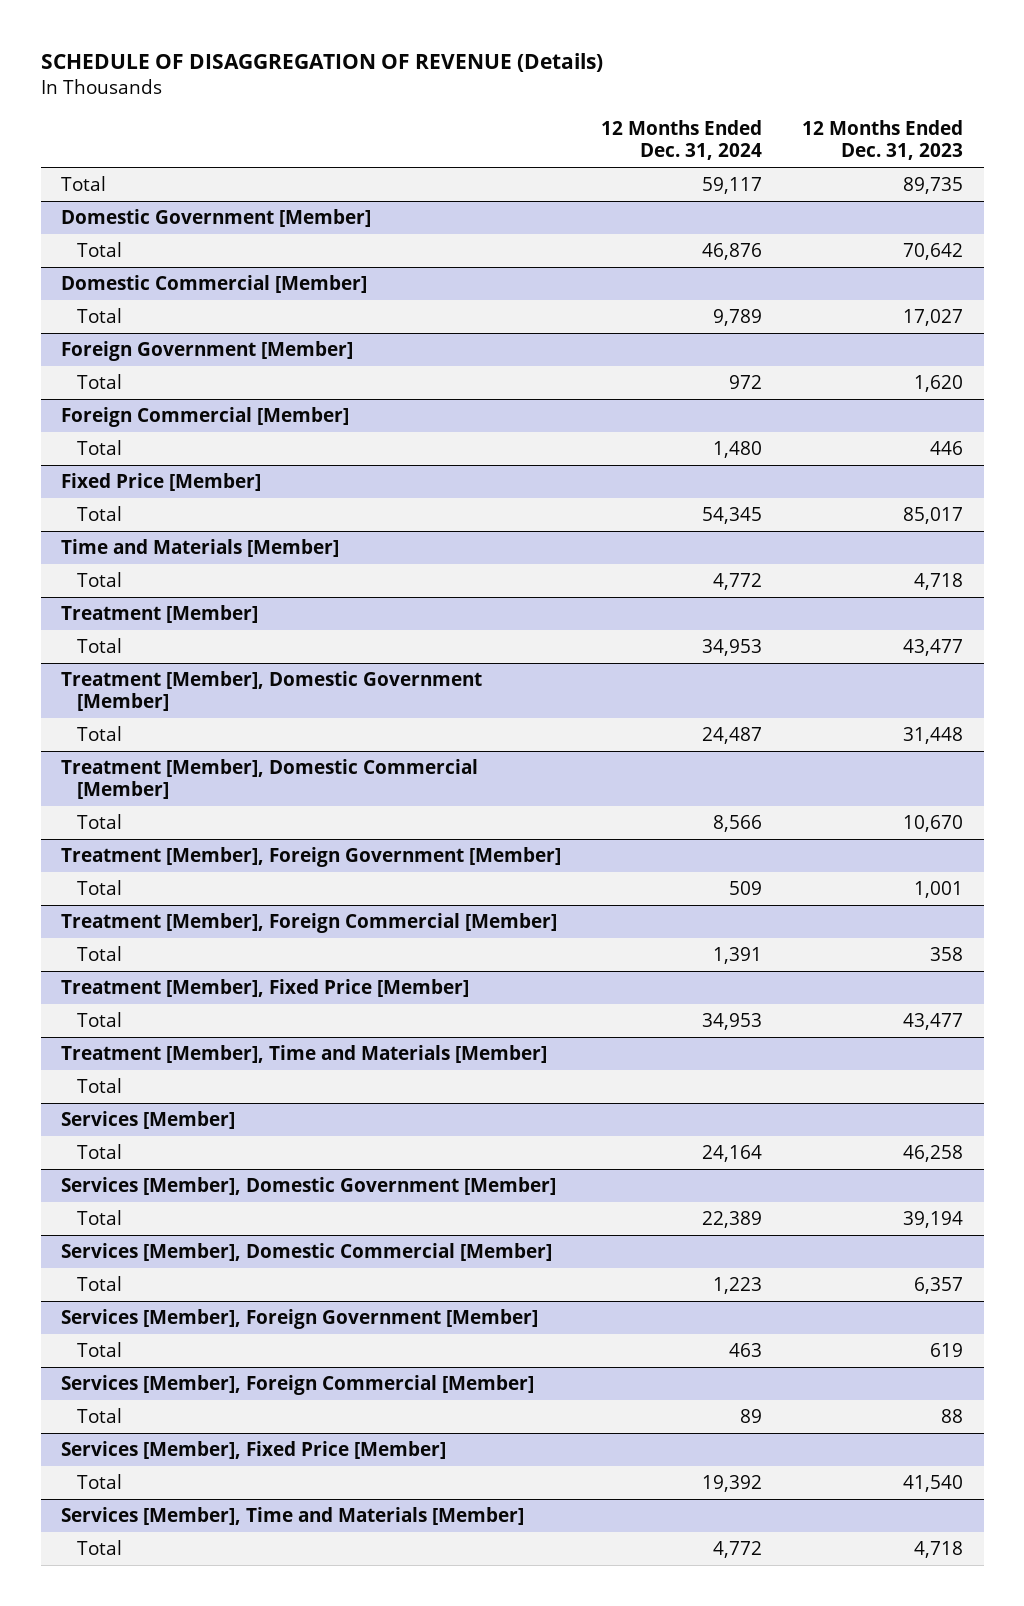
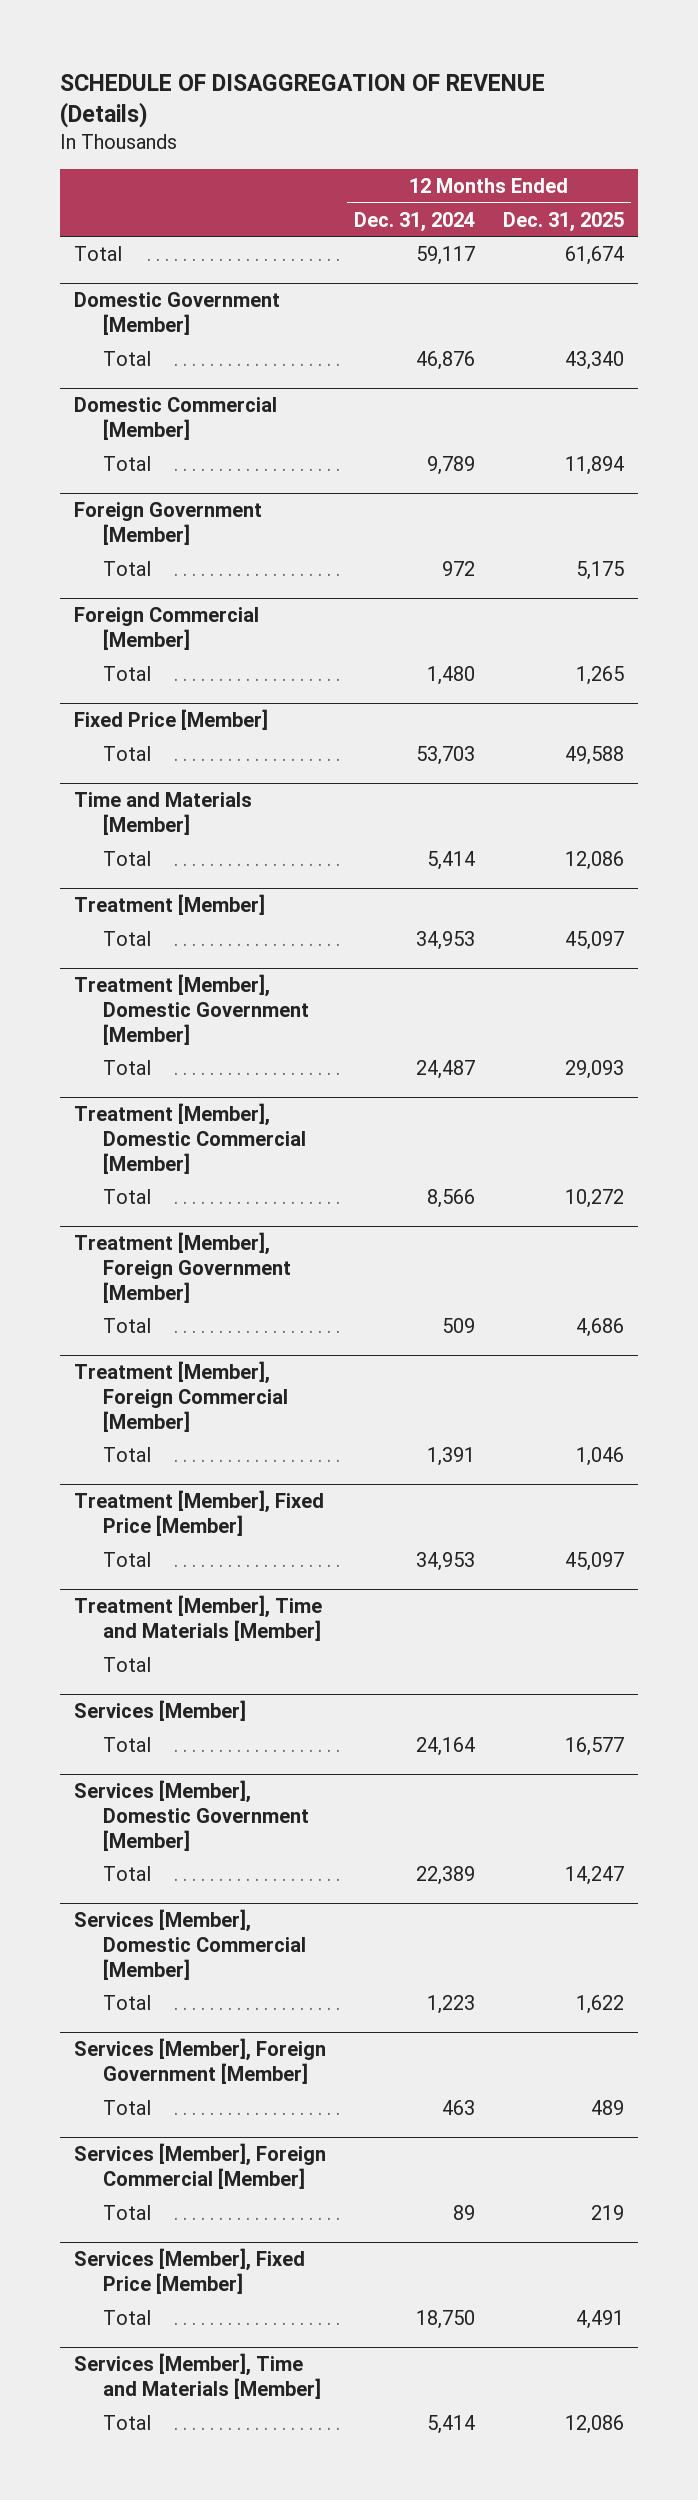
- | 12 Months Ended Dec. 31, 2024 | 12 Months Ended Dec. 31, 2023
+ | 12 Months Ended Dec. 31, 2024 | 12 Months Ended Dec. 31, 2025
@ Fixed Price [Member]
- Total | 54,345 | 85,017
+ Total | 53,703 | 49,588
@ Time and Materials [Member]
- Total | 4,772 | 4,718
+ Total | 5,414 | 12,086
@ Services [Member], Fixed Price [Member]
- Total | 19,392 | 41,540
+ Total | 18,750 | 4,491
@ Services [Member], Time and Materials [Member]
- Total | 4,772 | 4,718
+ Total | 5,414 | 12,086

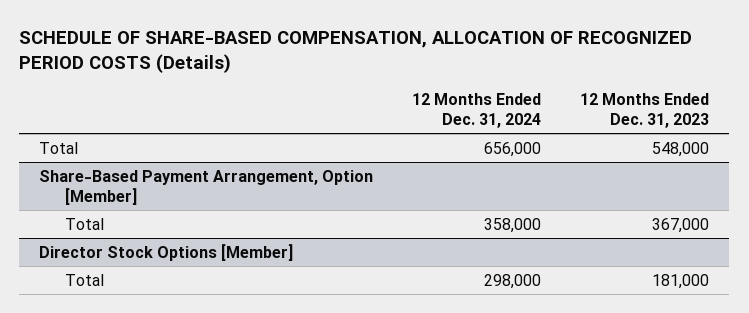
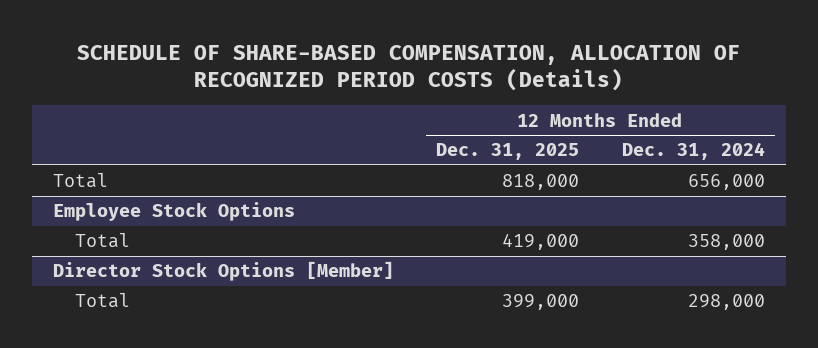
- | 12 Months Ended Dec. 31, 2024 | 12 Months Ended Dec. 31, 2023
+ | 12 Months Ended Dec. 31, 2025 | 12 Months Ended Dec. 31, 2024
- Share-Based Payment Arrangement, Option [Member]
+ Employee Stock Options

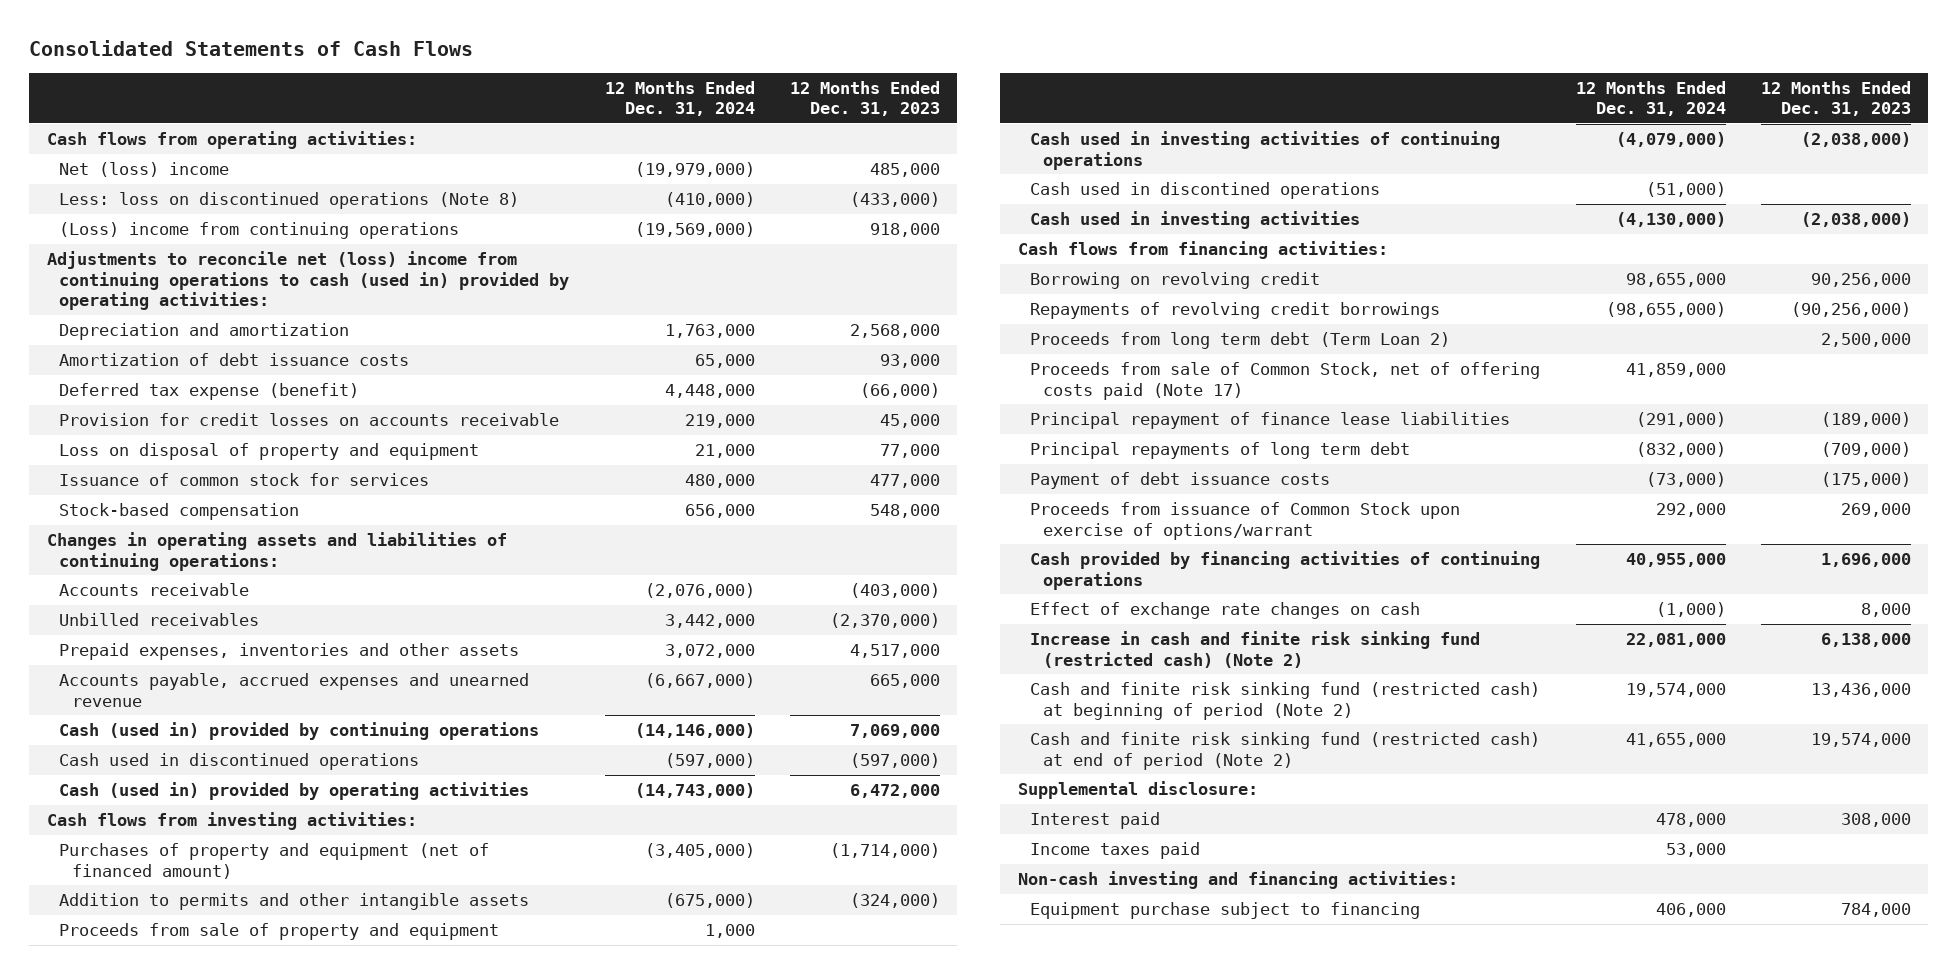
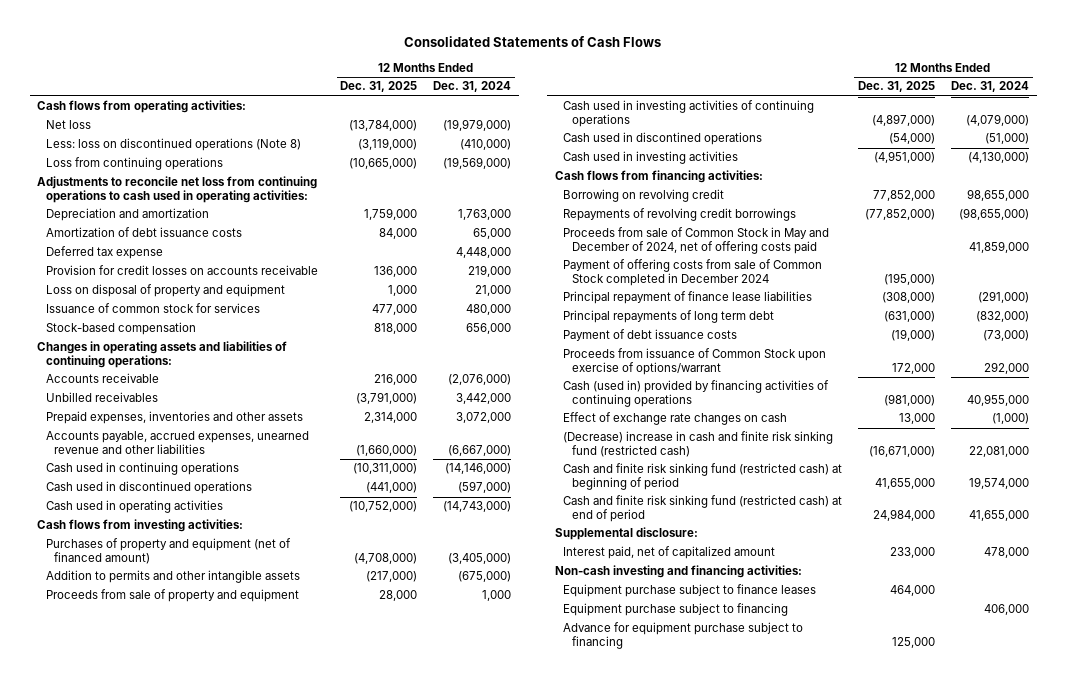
- | 12 Months Ended Dec. 31, 2024 | 12 Months Ended Dec. 31, 2023
+ | 12 Months Ended Dec. 31, 2025 | 12 Months Ended Dec. 31, 2024
- Net (loss) income | (19,979,000) | 485,000
+ Net loss | (13,784,000) | (19,979,000)
- (Loss) income from continuing operations | (19,569,000) | 918,000
- Adjustments to reconcile net (loss) income from continuing operations to cash (used in) provided by operating activities:
+ Loss from continuing operations | (10,665,000) | (19,569,000)
+ Adjustments to reconcile net loss from continuing operations to cash used in operating activities:
- Deferred tax expense (benefit) | 4,448,000 | (66,000)
+ Deferred tax expense | | 4,448,000
- Accounts payable, accrued expenses and unearned revenue | (6,667,000) | 665,000
- Cash (used in) provided by continuing operations | (14,146,000) | 7,069,000
+ Accounts payable, accrued expenses, unearned revenue and other liabilities | (1,660,000) | (6,667,000)
+ Cash used in continuing operations | (10,311,000) | (14,146,000)
- Cash (used in) provided by operating activities | (14,743,000) | 6,472,000
+ Cash used in operating activities | (10,752,000) | (14,743,000)
- Proceeds from long term debt (Term Loan 2) | | 2,500,000
- Proceeds from sale of Common Stock, net of offering costs paid (Note 17) | 41,859,000 |
+ Proceeds from sale of Common Stock in May and December of 2024, net of offering costs paid | | 41,859,000
+ Payment of offering costs from sale of Common Stock completed in December 2024 | (195,000) |
- Cash provided by financing activities of continuing operations | 40,955,000 | 1,696,000
+ Cash (used in) provided by financing activities of continuing operations | (981,000) | 40,955,000
- Increase in cash and finite risk sinking fund (restricted cash) (Note 2) | 22,081,000 | 6,138,000
- Cash and finite risk sinking fund (restricted cash) at beginning of period (Note 2) | 19,574,000 | 13,436,000
- Cash and finite risk sinking fund (restricted cash) at end of period (Note 2) | 41,655,000 | 19,574,000
+ (Decrease) increase in cash and finite risk sinking fund (restricted cash) | (16,671,000) | 22,081,000
+ Cash and finite risk sinking fund (restricted cash) at beginning of period | 41,655,000 | 19,574,000
+ Cash and finite risk sinking fund (restricted cash) at end of period | 24,984,000 | 41,655,000
- Interest paid | 478,000 | 308,000
- Income taxes paid | 53,000 |
+ Interest paid, net of capitalized amount | 233,000 | 478,000
+ Equipment purchase subject to finance leases | 464,000 |
+ Advance for equipment purchase subject to financing | 125,000 |

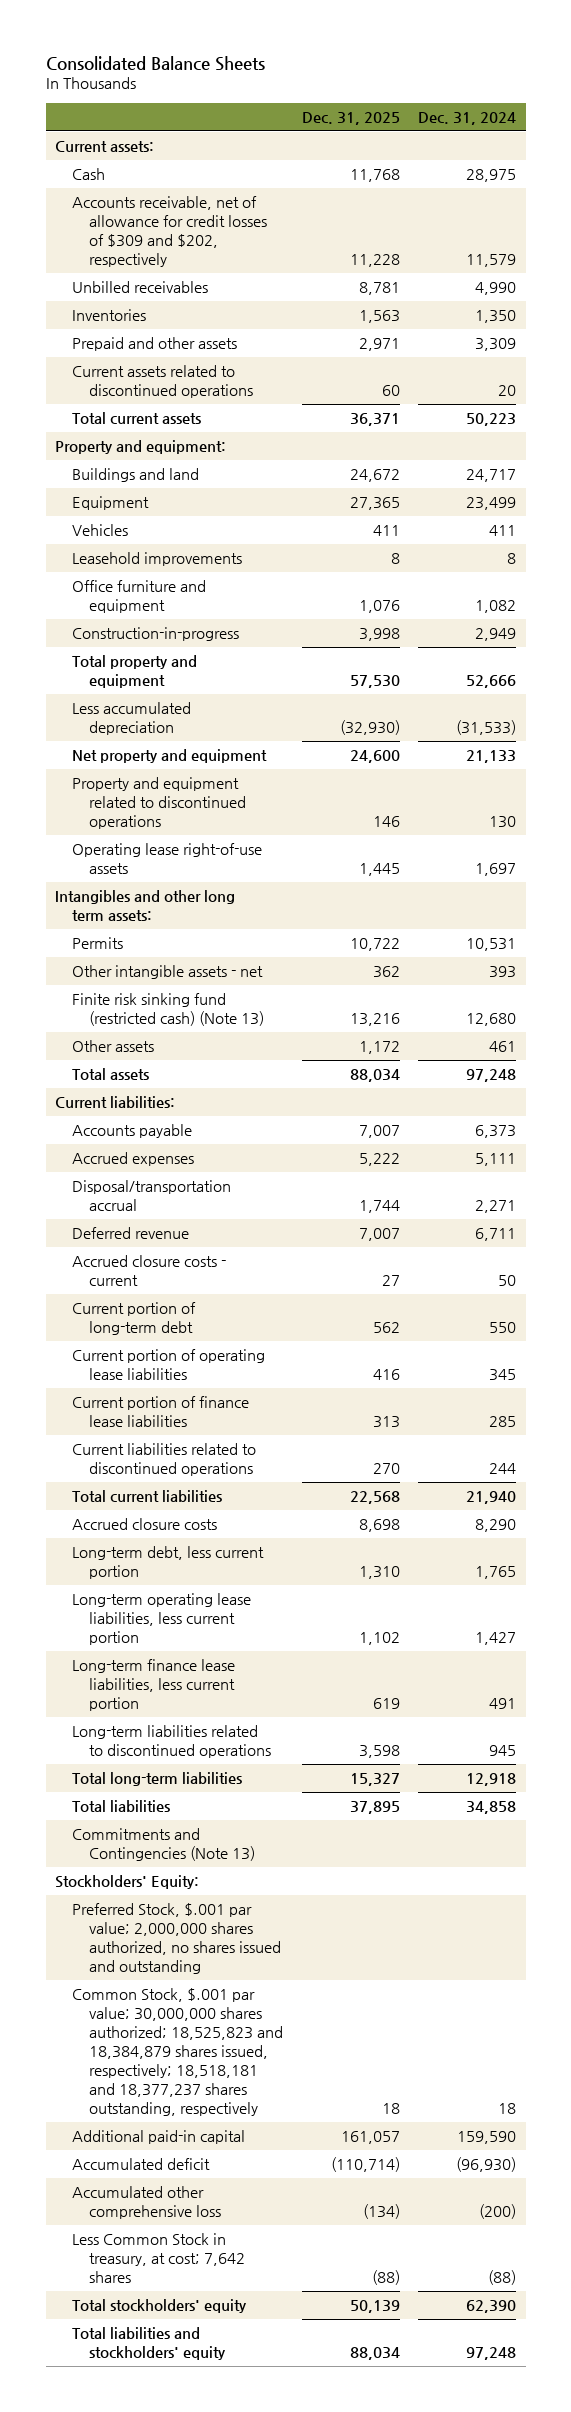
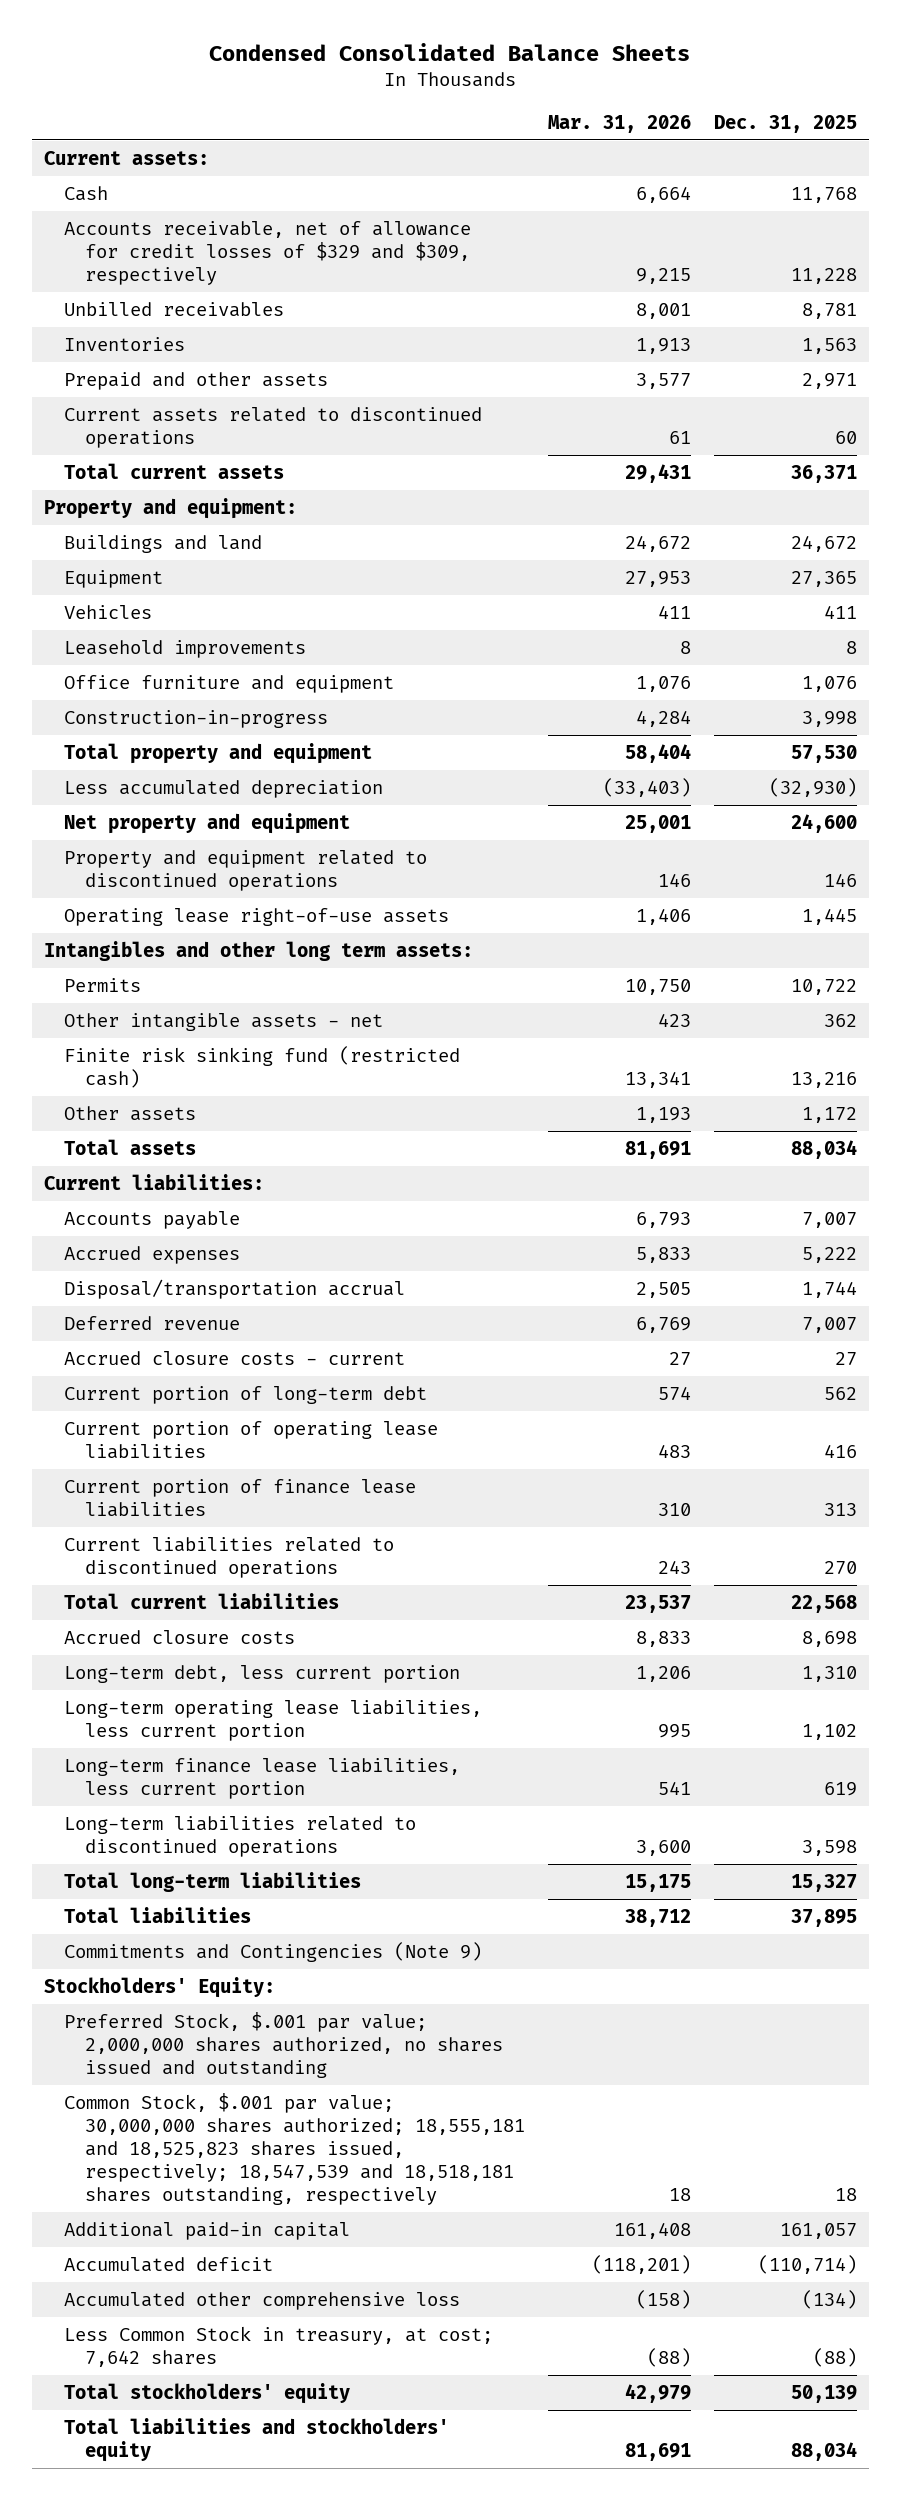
- Consolidated Balance Sheets
+ Condensed Consolidated Balance Sheets
- | Dec. 31, 2025 | Dec. 31, 2024
+ | Mar. 31, 2026 | Dec. 31, 2025
- Accounts receivable, net of allowance for credit losses of $309 and $202, respectively | 11,228 | 11,579
+ Accounts receivable, net of allowance for credit losses of $329 and $309, respectively | 9,215 | 11,228
- Finite risk sinking fund (restricted cash) (Note 13) | 13,216 | 12,680
+ Finite risk sinking fund (restricted cash) | 13,341 | 13,216
- Commitments and Contingencies (Note 13)
+ Commitments and Contingencies (Note 9)
- Common Stock, $.001 par value; 30,000,000 shares authorized; 18,525,823 and 18,384,879 shares issued, respectively; 18,518,181 and 18,377,237 shares outstanding, respectively | 18 | 18
+ Common Stock, $.001 par value; 30,000,000 shares authorized; 18,555,181 and 18,525,823 shares issued, respectively; 18,547,539 and 18,518,181 shares outstanding, respectively | 18 | 18

